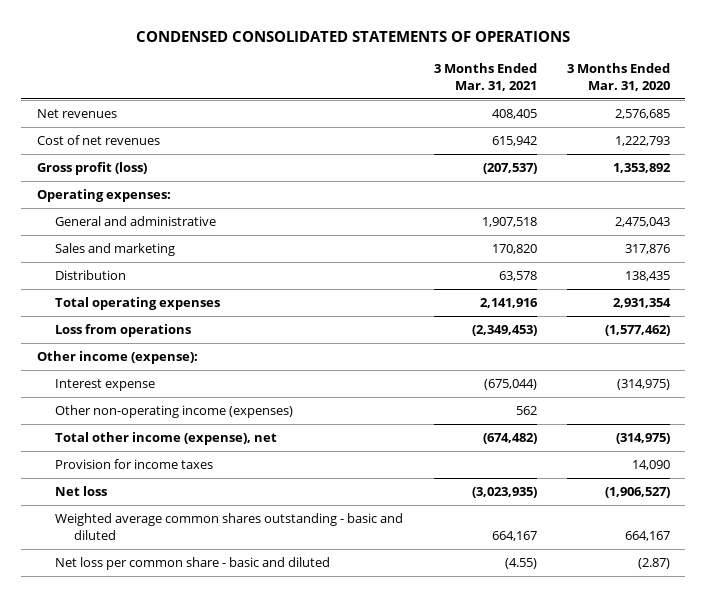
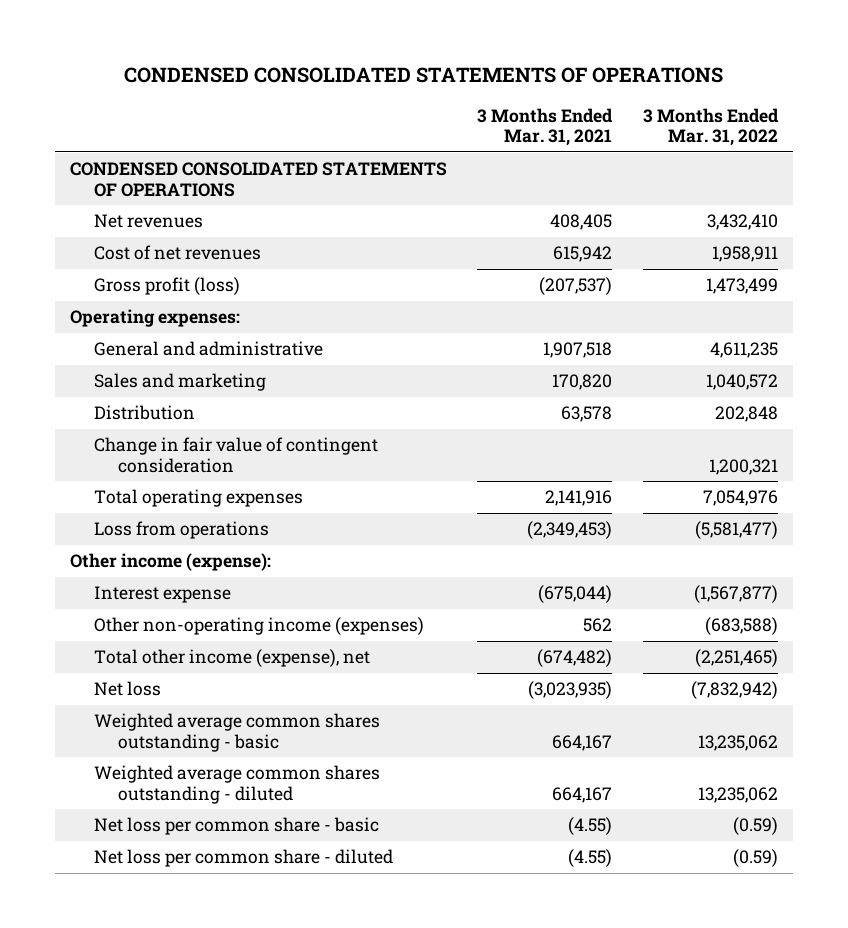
- | 3 Months Ended Mar. 31, 2021 | 3 Months Ended Mar. 31, 2020
+ | 3 Months Ended Mar. 31, 2021 | 3 Months Ended Mar. 31, 2022
+ CONDENSED CONSOLIDATED STATEMENTS OF OPERATIONS
+ Change in fair value of contingent consideration | | 1,200,321
- Provision for income taxes | | 14,090
- Weighted average common shares outstanding - basic and diluted | 664,167 | 664,167
- Net loss per common share - basic and diluted | (4.55) | (2.87)
+ Weighted average common shares outstanding - basic | 664,167 | 13,235,062
+ Weighted average common shares outstanding - diluted | 664,167 | 13,235,062
+ Net loss per common share - basic | (4.55) | (0.59)
+ Net loss per common share - diluted | (4.55) | (0.59)

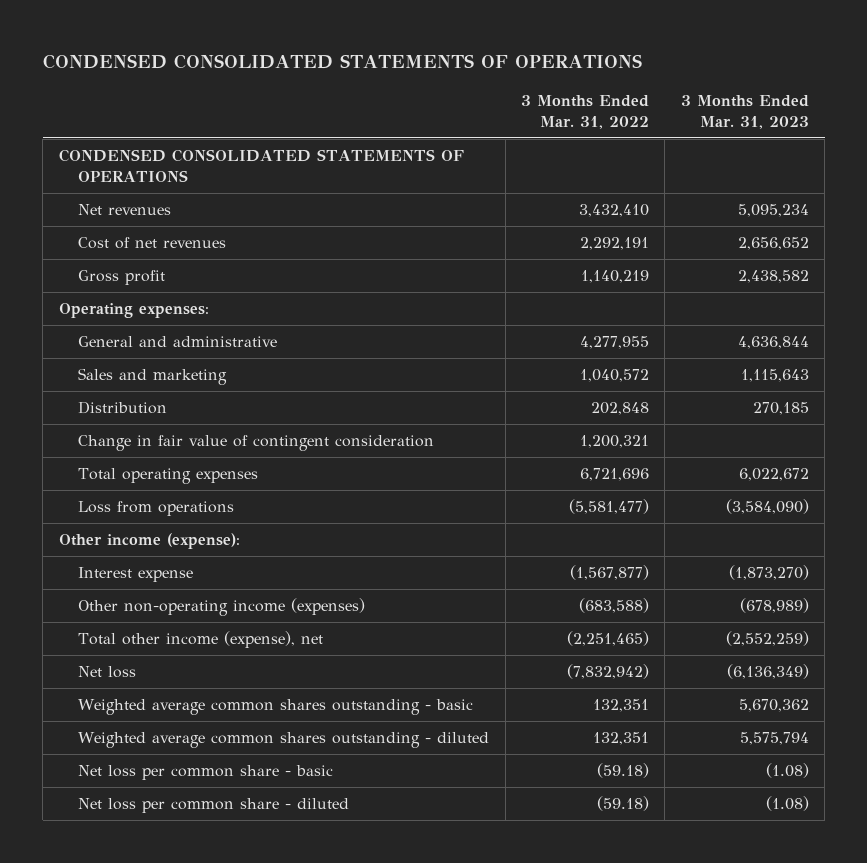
- | 3 Months Ended Mar. 31, 2021 | 3 Months Ended Mar. 31, 2022
+ | 3 Months Ended Mar. 31, 2022 | 3 Months Ended Mar. 31, 2023
- Cost of net revenues | 615,942 | 1,958,911
- Gross profit (loss) | (207,537) | 1,473,499
+ Cost of net revenues | 2,292,191 | 2,656,652
+ Gross profit | 1,140,219 | 2,438,582
- General and administrative | 1,907,518 | 4,611,235
+ General and administrative | 4,277,955 | 4,636,844
- Total operating expenses | 2,141,916 | 7,054,976
+ Total operating expenses | 6,721,696 | 6,022,672
- Weighted average common shares outstanding - basic | 664,167 | 13,235,062
- Weighted average common shares outstanding - diluted | 664,167 | 13,235,062
- Net loss per common share - basic | (4.55) | (0.59)
- Net loss per common share - diluted | (4.55) | (0.59)
+ Weighted average common shares outstanding - basic | 132,351 | 5,670,362
+ Weighted average common shares outstanding - diluted | 132,351 | 5,575,794
+ Net loss per common share - basic | (59.18) | (1.08)
+ Net loss per common share - diluted | (59.18) | (1.08)

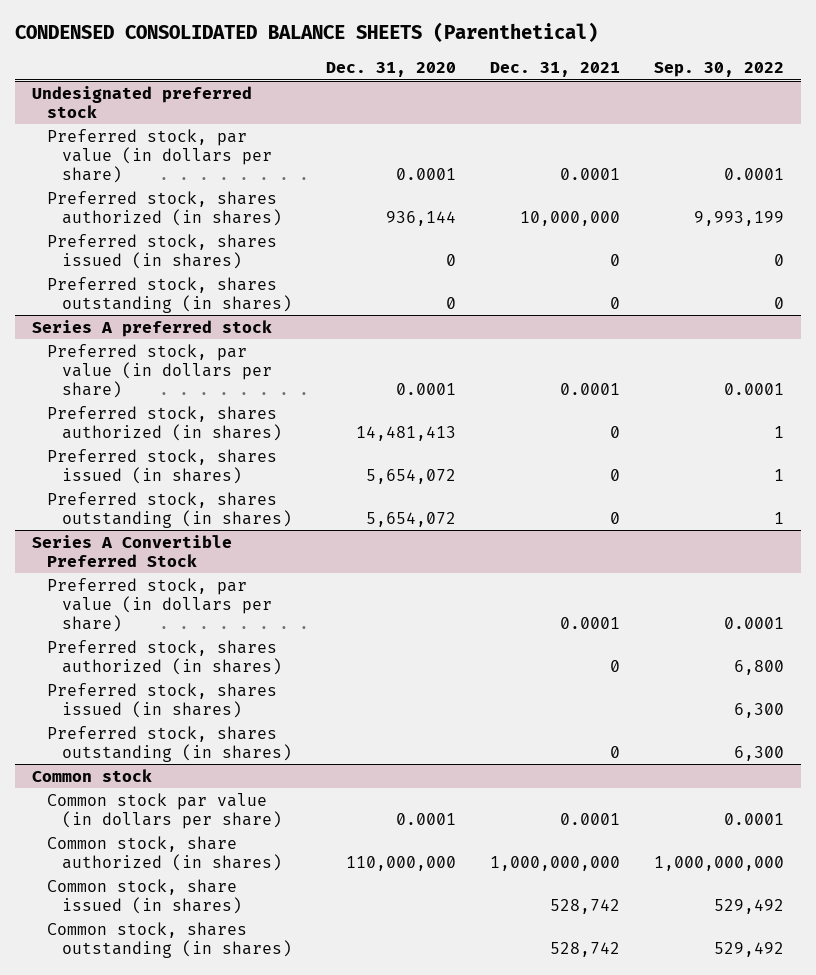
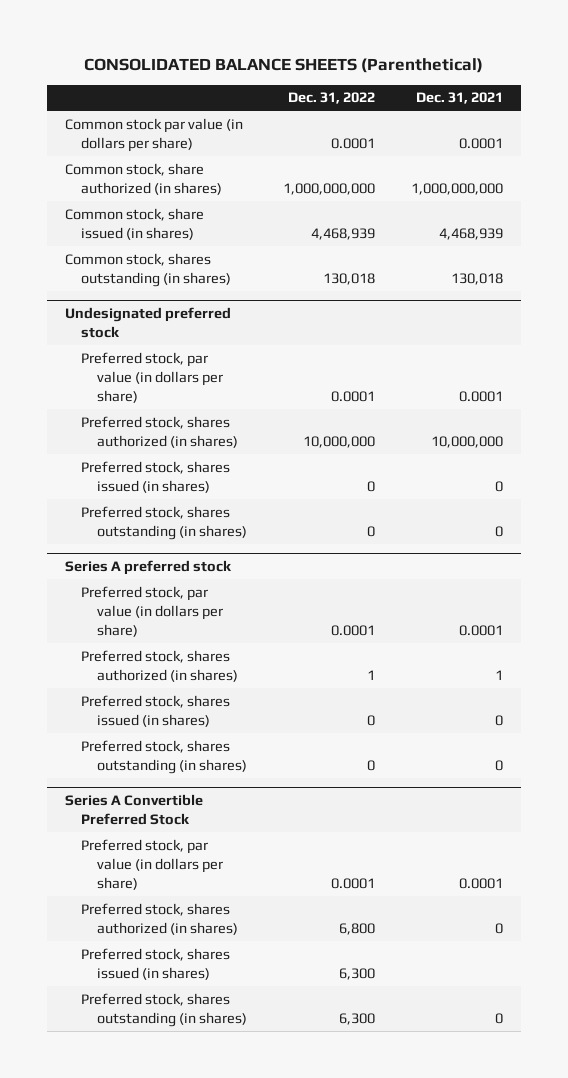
- CONDENSED CONSOLIDATED BALANCE SHEETS (Parenthetical)
+ CONSOLIDATED BALANCE SHEETS (Parenthetical)
- | Dec. 31, 2020 | Dec. 31, 2021 | Sep. 30, 2022
+ | Dec. 31, 2022 | Dec. 31, 2021
+ Common stock par value (in dollars per share) | 0.0001 | 0.0001
+ Common stock, share authorized (in shares) | 1,000,000,000 | 1,000,000,000
+ Common stock, share issued (in shares) | 4,468,939 | 4,468,939
+ Common stock, shares outstanding (in shares) | 130,018 | 130,018
@ Series A preferred stock
- Preferred stock, shares authorized (in shares) | 14,481,413 | 0 | 1
+ Preferred stock, shares authorized (in shares) | 1 | 1
- Common stock
- Common stock par value (in dollars per share) | 0.0001 | 0.0001 | 0.0001
- Common stock, share authorized (in shares) | 110,000,000 | 1,000,000,000 | 1,000,000,000
- Common stock, share issued (in shares) | | 528,742 | 529,492
- Common stock, shares outstanding (in shares) | | 528,742 | 529,492

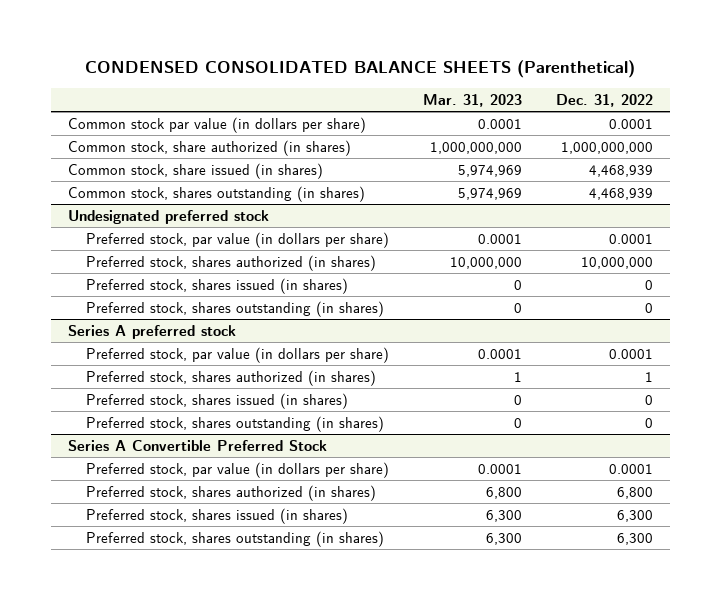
- CONSOLIDATED BALANCE SHEETS (Parenthetical)
+ CONDENSED CONSOLIDATED BALANCE SHEETS (Parenthetical)
- | Dec. 31, 2022 | Dec. 31, 2021
+ | Mar. 31, 2023 | Dec. 31, 2022
- Common stock, shares outstanding (in shares) | 130,018 | 130,018
+ Common stock, shares outstanding (in shares) | 5,974,969 | 4,468,939

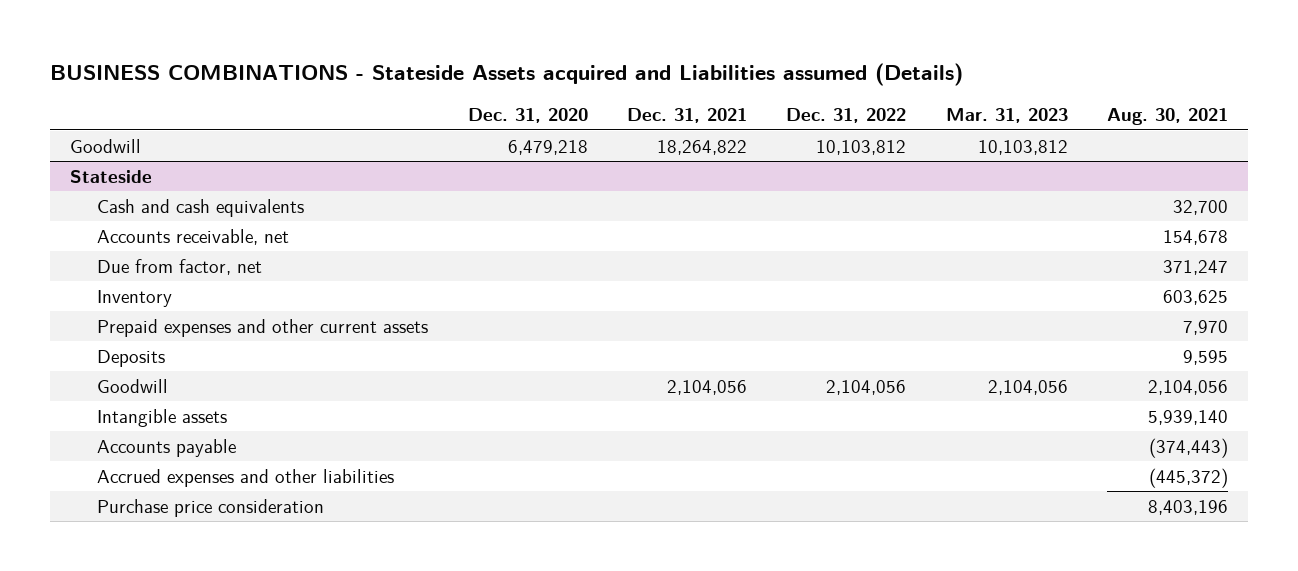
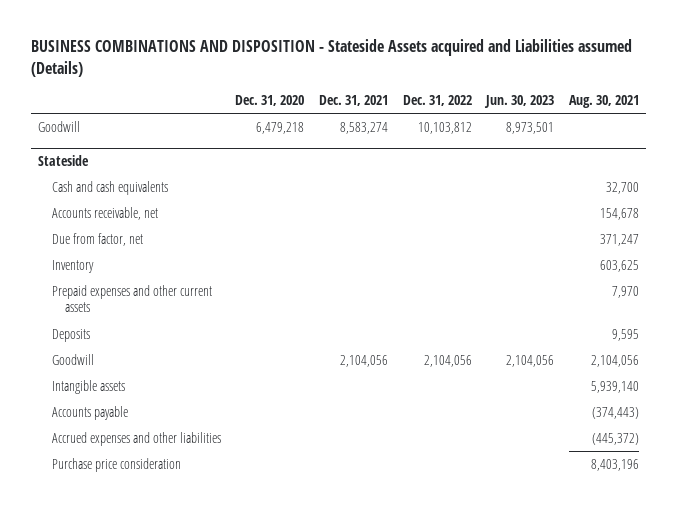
- BUSINESS COMBINATIONS - Stateside Assets acquired and Liabilities assumed (Details)
+ BUSINESS COMBINATIONS AND DISPOSITION - Stateside Assets acquired and Liabilities assumed (Details)
- | Dec. 31, 2020 | Dec. 31, 2021 | Dec. 31, 2022 | Mar. 31, 2023 | Aug. 30, 2021
+ | Dec. 31, 2020 | Dec. 31, 2021 | Dec. 31, 2022 | Jun. 30, 2023 | Aug. 30, 2021
- Goodwill | 6,479,218 | 18,264,822 | 10,103,812 | 10,103,812 |
+ Goodwill | 6,479,218 | 8,583,274 | 10,103,812 | 8,973,501 |

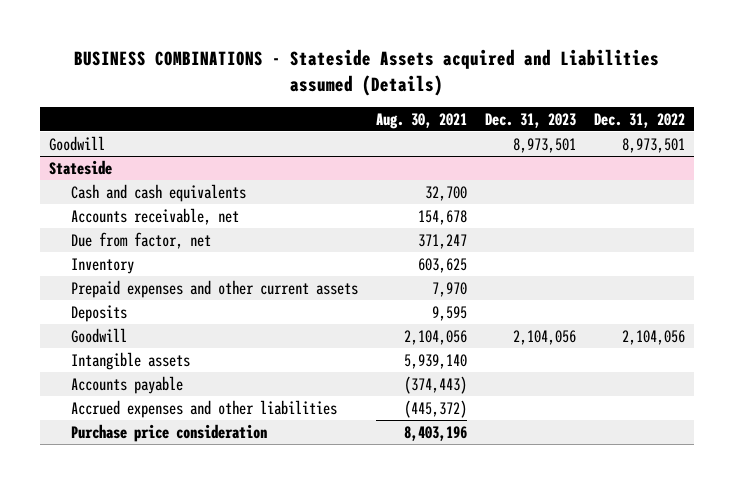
- BUSINESS COMBINATIONS AND DISPOSITION - Stateside Assets acquired and Liabilities assumed (Details)
+ BUSINESS COMBINATIONS - Stateside Assets acquired and Liabilities assumed (Details)
- | Dec. 31, 2020 | Dec. 31, 2021 | Dec. 31, 2022 | Jun. 30, 2023 | Aug. 30, 2021
+ | Aug. 30, 2021 | Dec. 31, 2023 | Dec. 31, 2022
- Goodwill | 6,479,218 | 8,583,274 | 10,103,812 | 8,973,501 |
+ Goodwill | | 8,973,501 | 8,973,501

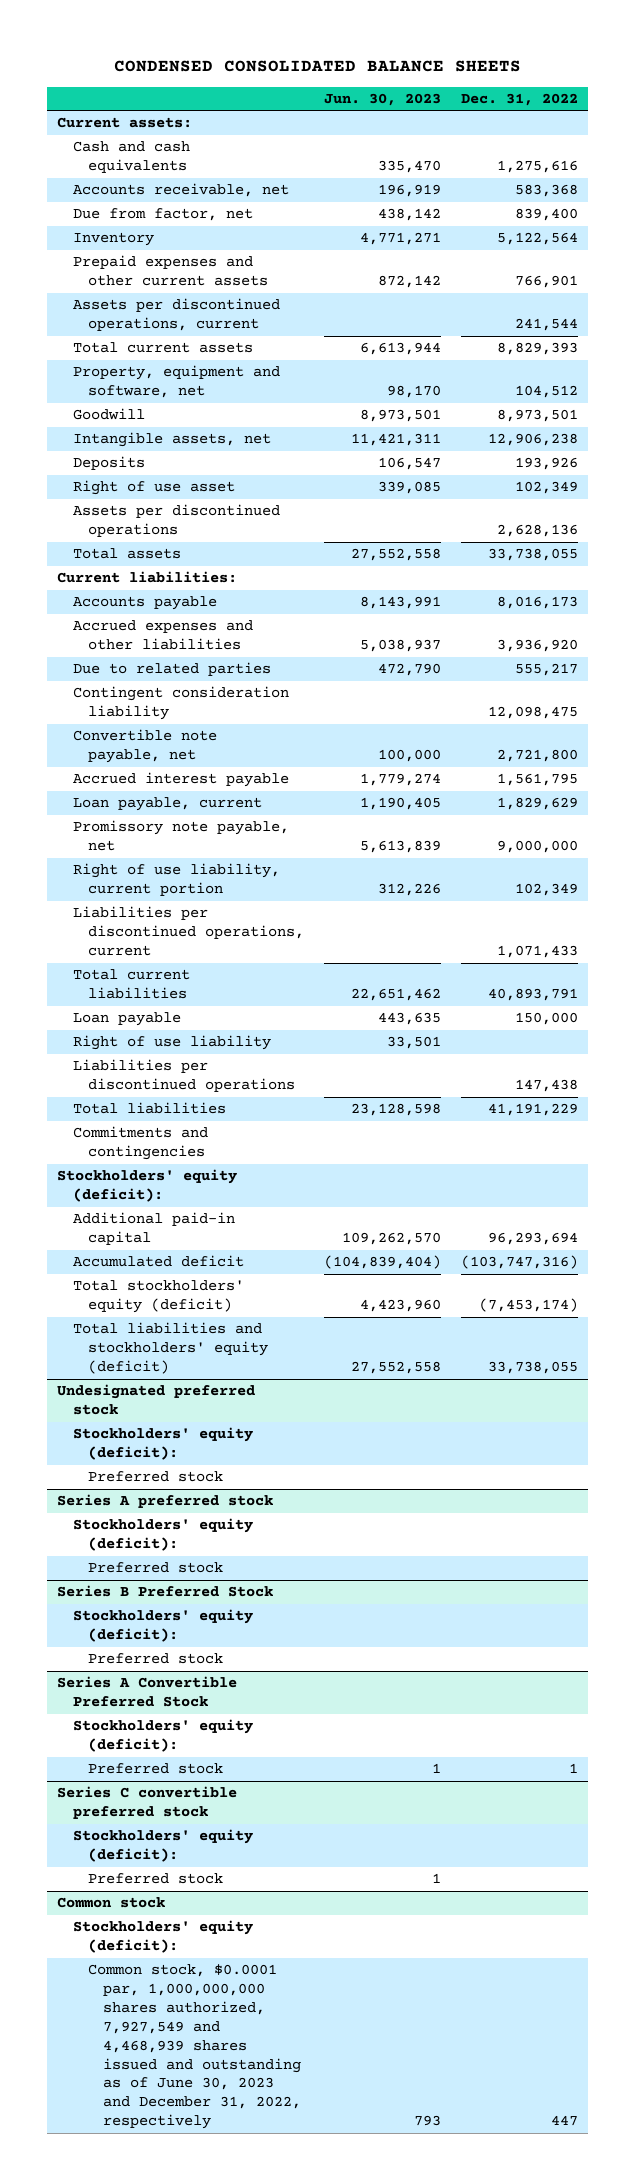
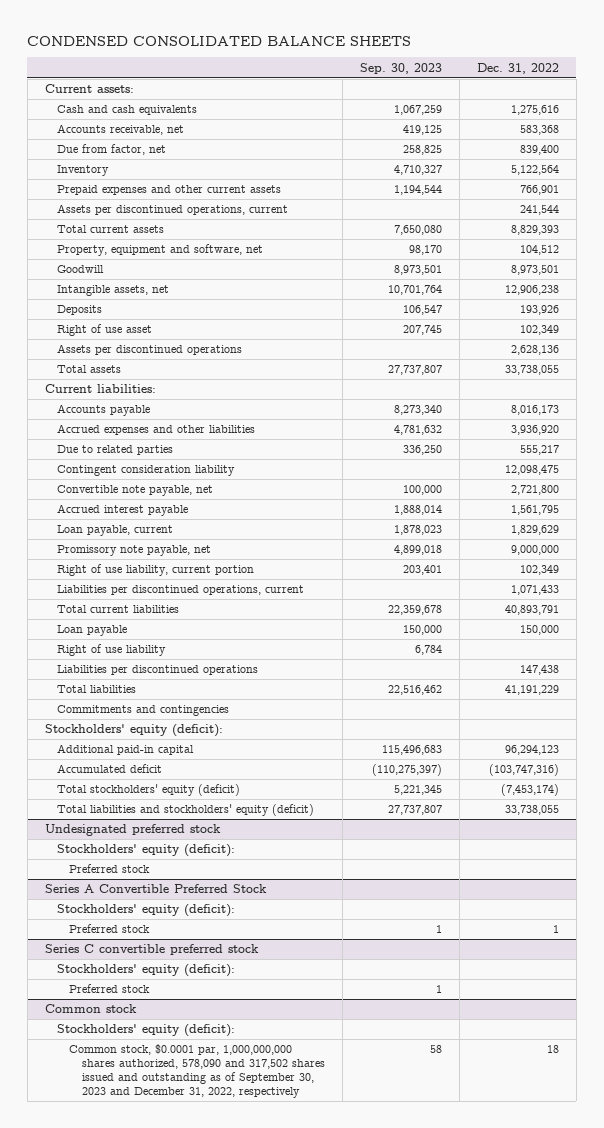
- | Jun. 30, 2023 | Dec. 31, 2022
+ | Sep. 30, 2023 | Dec. 31, 2022
- Additional paid-in capital | 109,262,570 | 96,293,694
+ Additional paid-in capital | 115,496,683 | 96,294,123
- Series A preferred stock
- Stockholders' equity (deficit):
- Preferred stock
- Series B Preferred Stock
- Stockholders' equity (deficit):
- Preferred stock
@ Common stock
- Common stock, $0.0001 par, 1,000,000,000 shares authorized, 7,927,549 and 4,468,939 shares issued and outstanding as of June 30, 2023 and December 31, 2022, respectively | 793 | 447
+ Common stock, $0.0001 par, 1,000,000,000 shares authorized, 578,090 and 317,502 shares issued and outstanding as of September 30, 2023 and December 31, 2022, respectively | 58 | 18

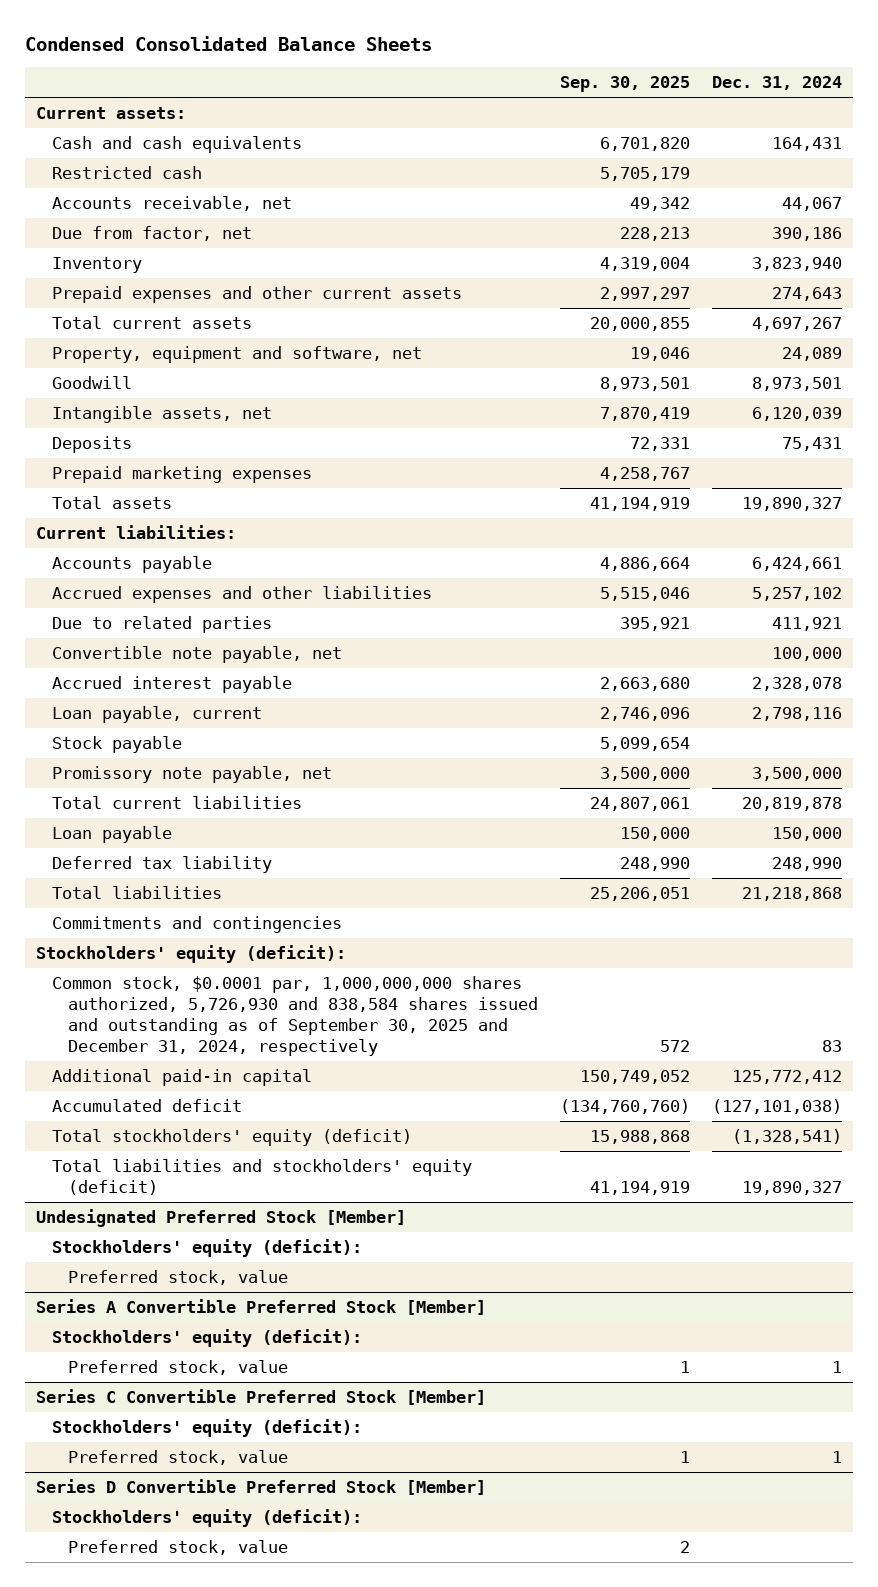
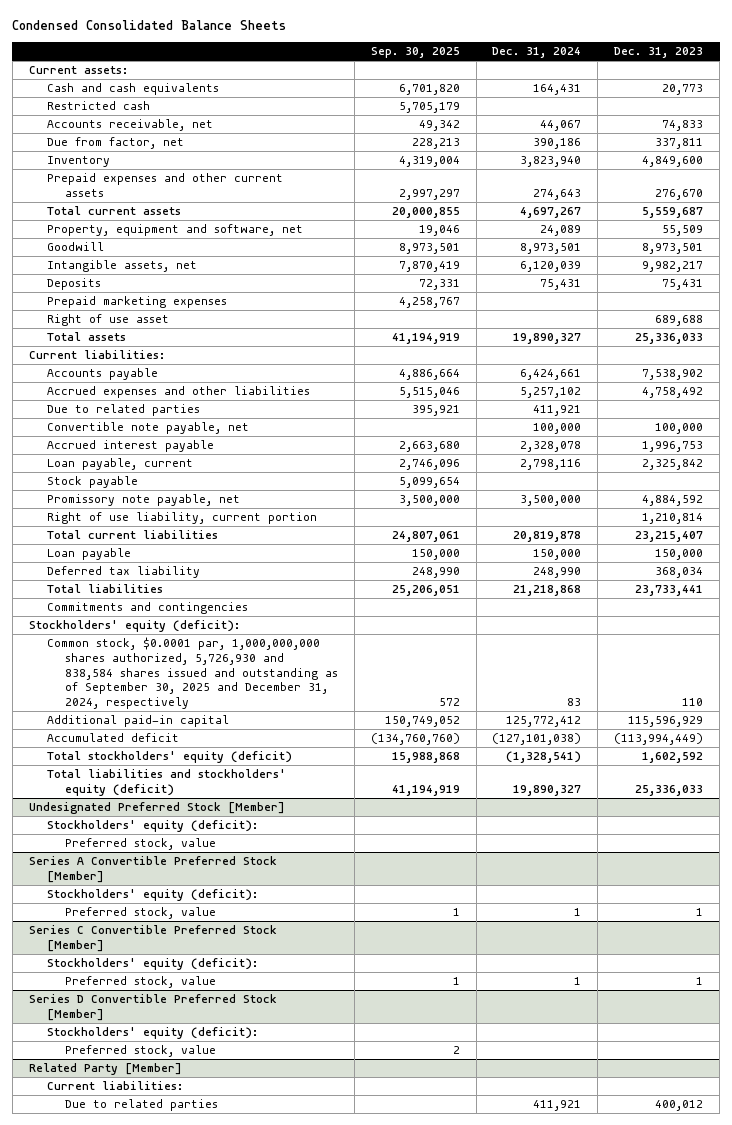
- | Sep. 30, 2025 | Dec. 31, 2024
+ | Sep. 30, 2025 | Dec. 31, 2024 | Dec. 31, 2023
+ Right of use asset | | | 689,688
+ Right of use liability, current portion | | | 1,210,814
+ Related Party [Member]
+ Current liabilities:
+ Due to related parties | | 411,921 | 400,012

